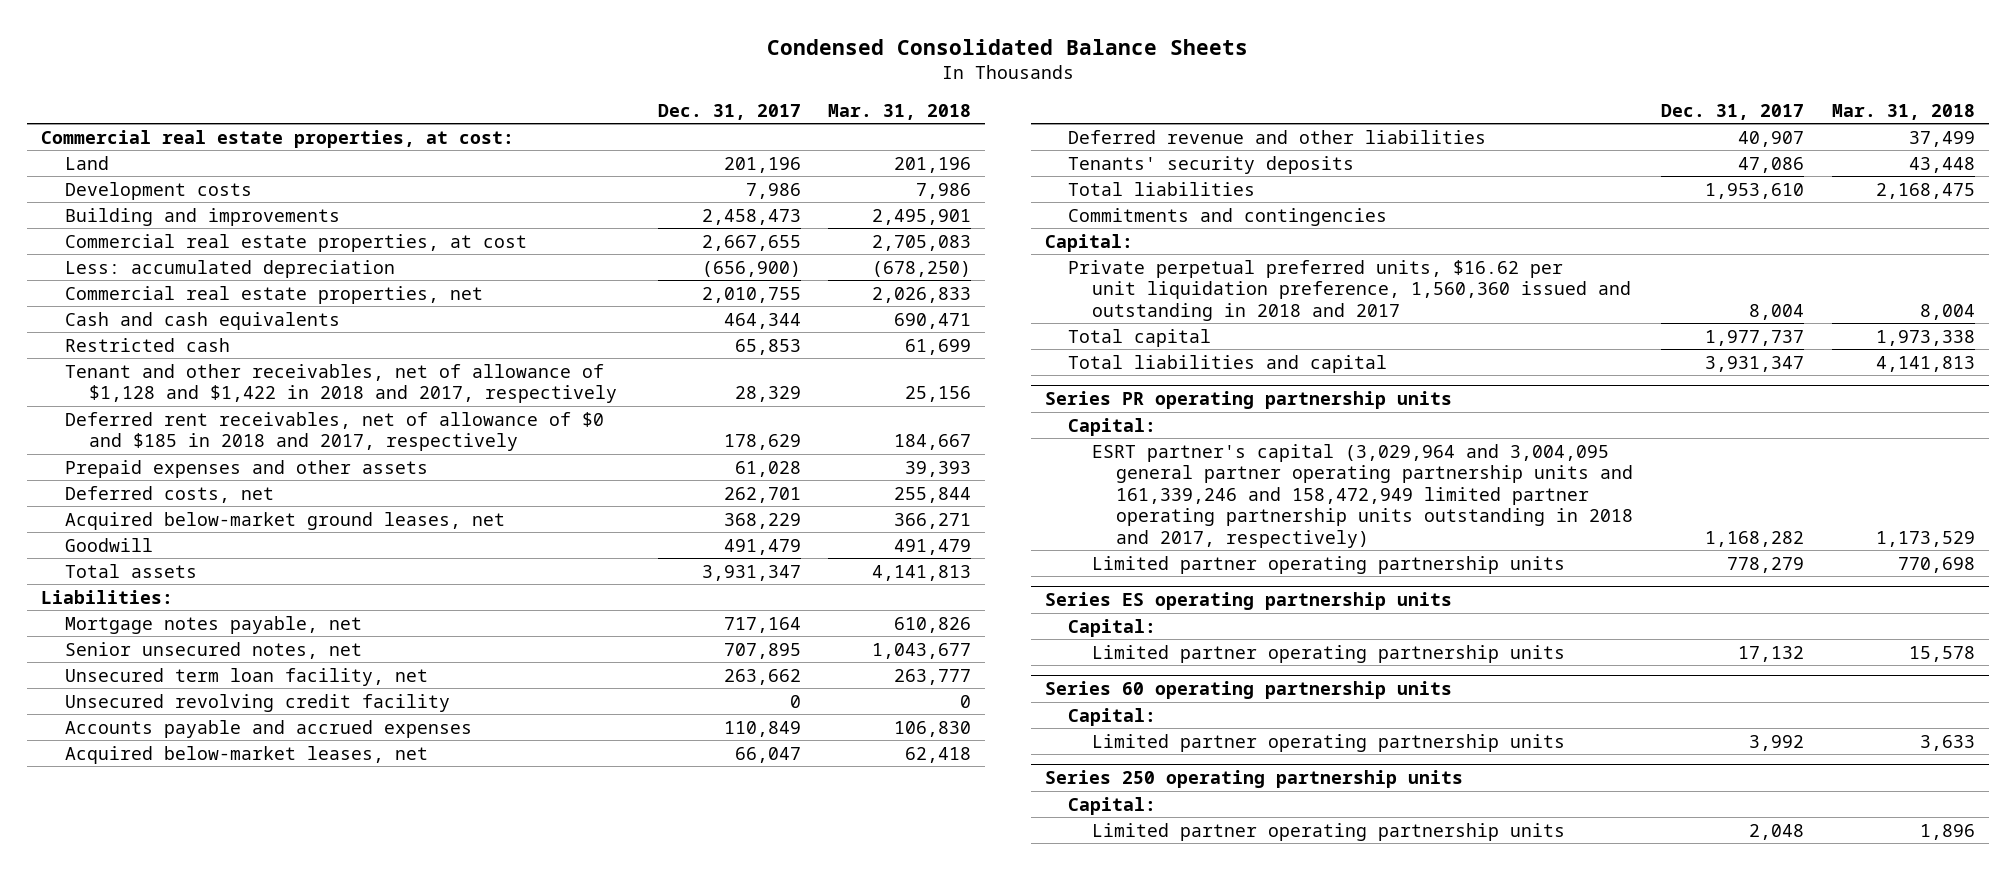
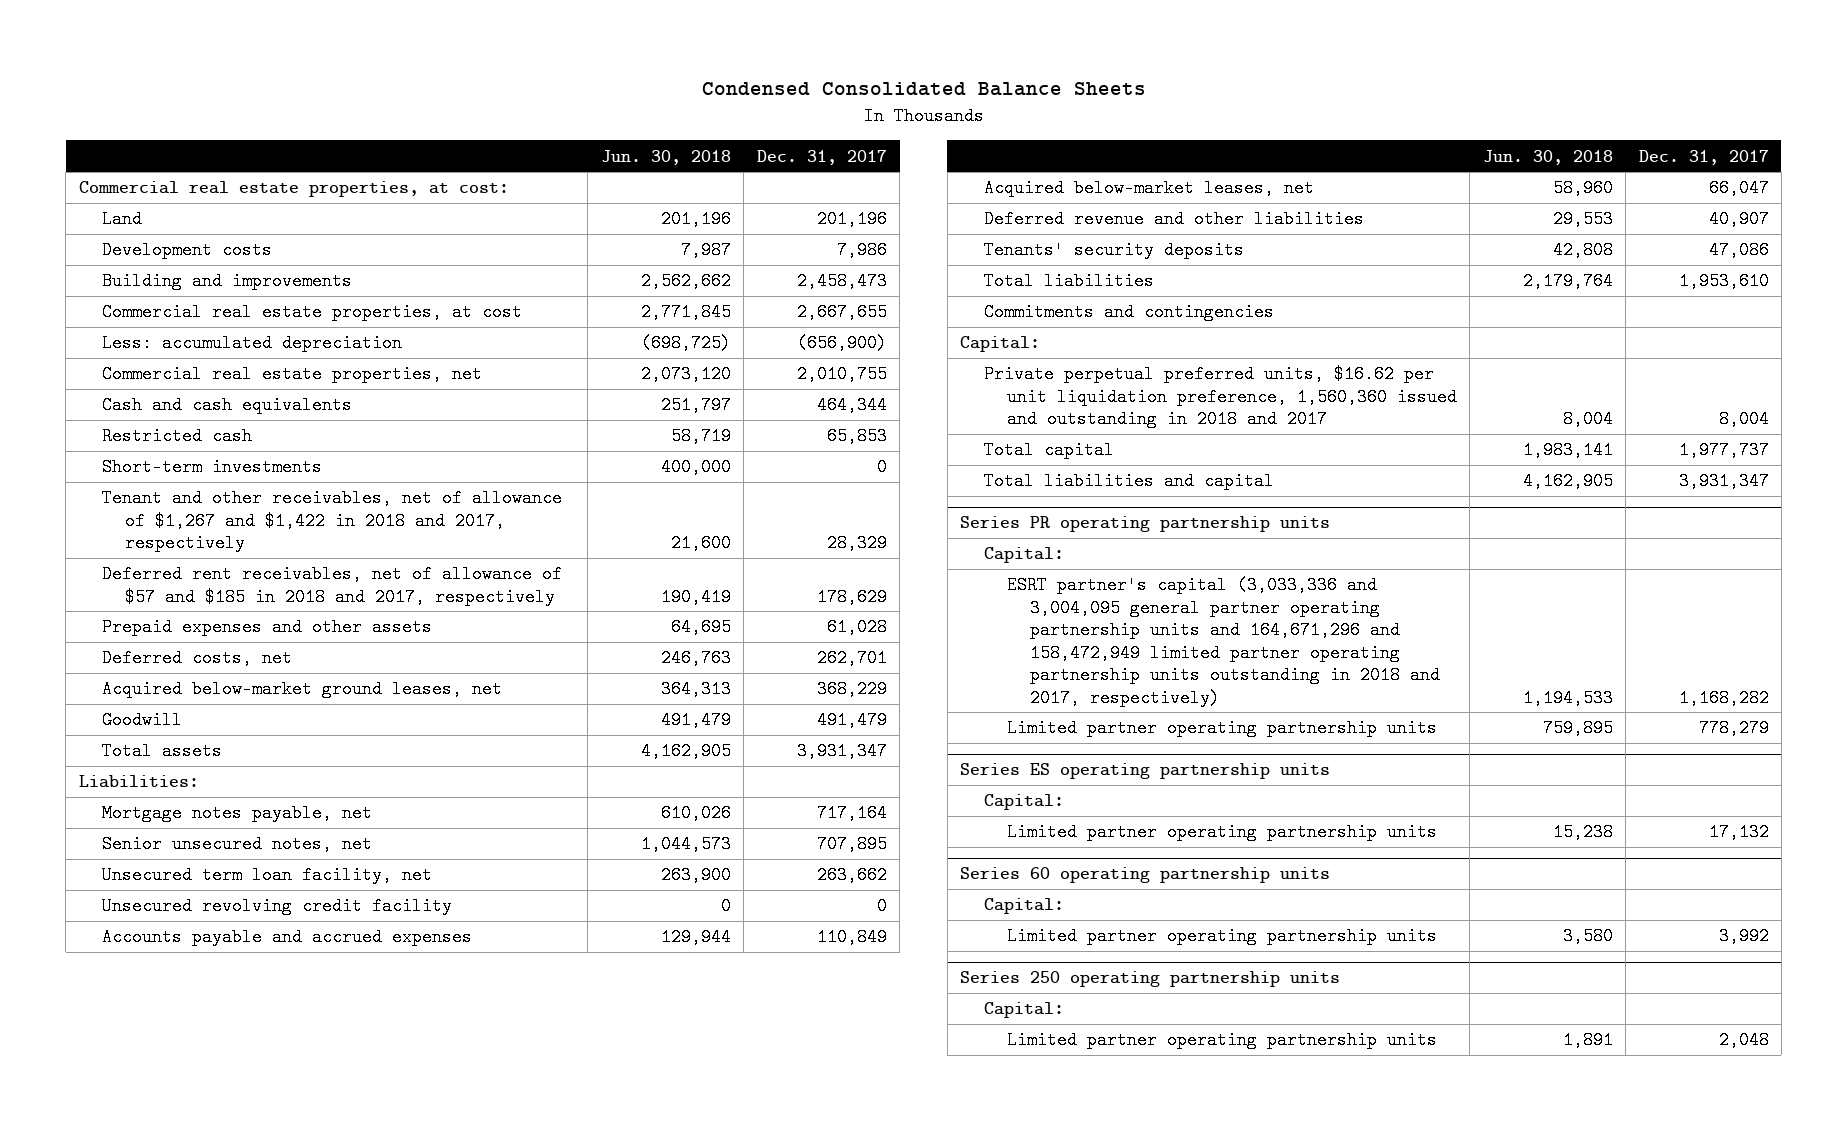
- | Dec. 31, 2017 | Mar. 31, 2018
+ | Jun. 30, 2018 | Dec. 31, 2017
- Tenant and other receivables, net of allowance of $1,128 and $1,422 in 2018 and 2017, respectively | 28,329 | 25,156
- Deferred rent receivables, net of allowance of $0 and $185 in 2018 and 2017, respectively | 178,629 | 184,667
+ Short-term investments | 400,000 | 0
+ Tenant and other receivables, net of allowance of $1,267 and $1,422 in 2018 and 2017, respectively | 21,600 | 28,329
+ Deferred rent receivables, net of allowance of $57 and $185 in 2018 and 2017, respectively | 190,419 | 178,629
@ Series PR operating partnership units
- ESRT partner's capital (3,029,964 and 3,004,095 general partner operating partnership units and 161,339,246 and 158,472,949 limited partner operating partnership units outstanding in 2018 and 2017, respectively) | 1,168,282 | 1,173,529
+ ESRT partner's capital (3,033,336 and 3,004,095 general partner operating partnership units and 164,671,296 and 158,472,949 limited partner operating partnership units outstanding in 2018 and 2017, respectively) | 1,194,533 | 1,168,282

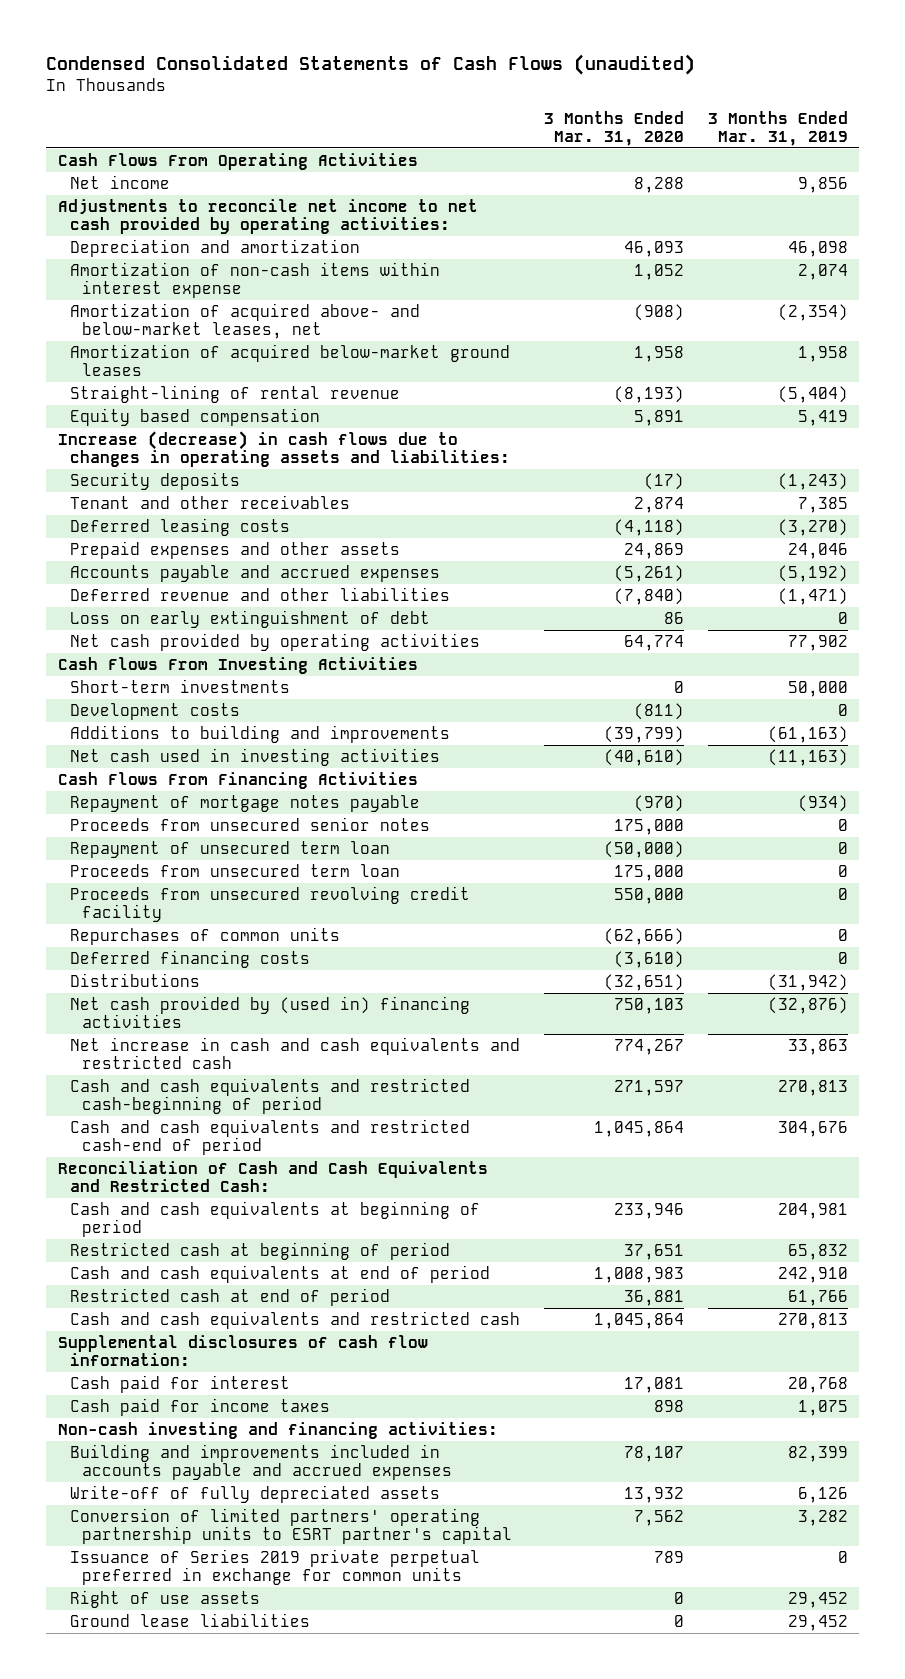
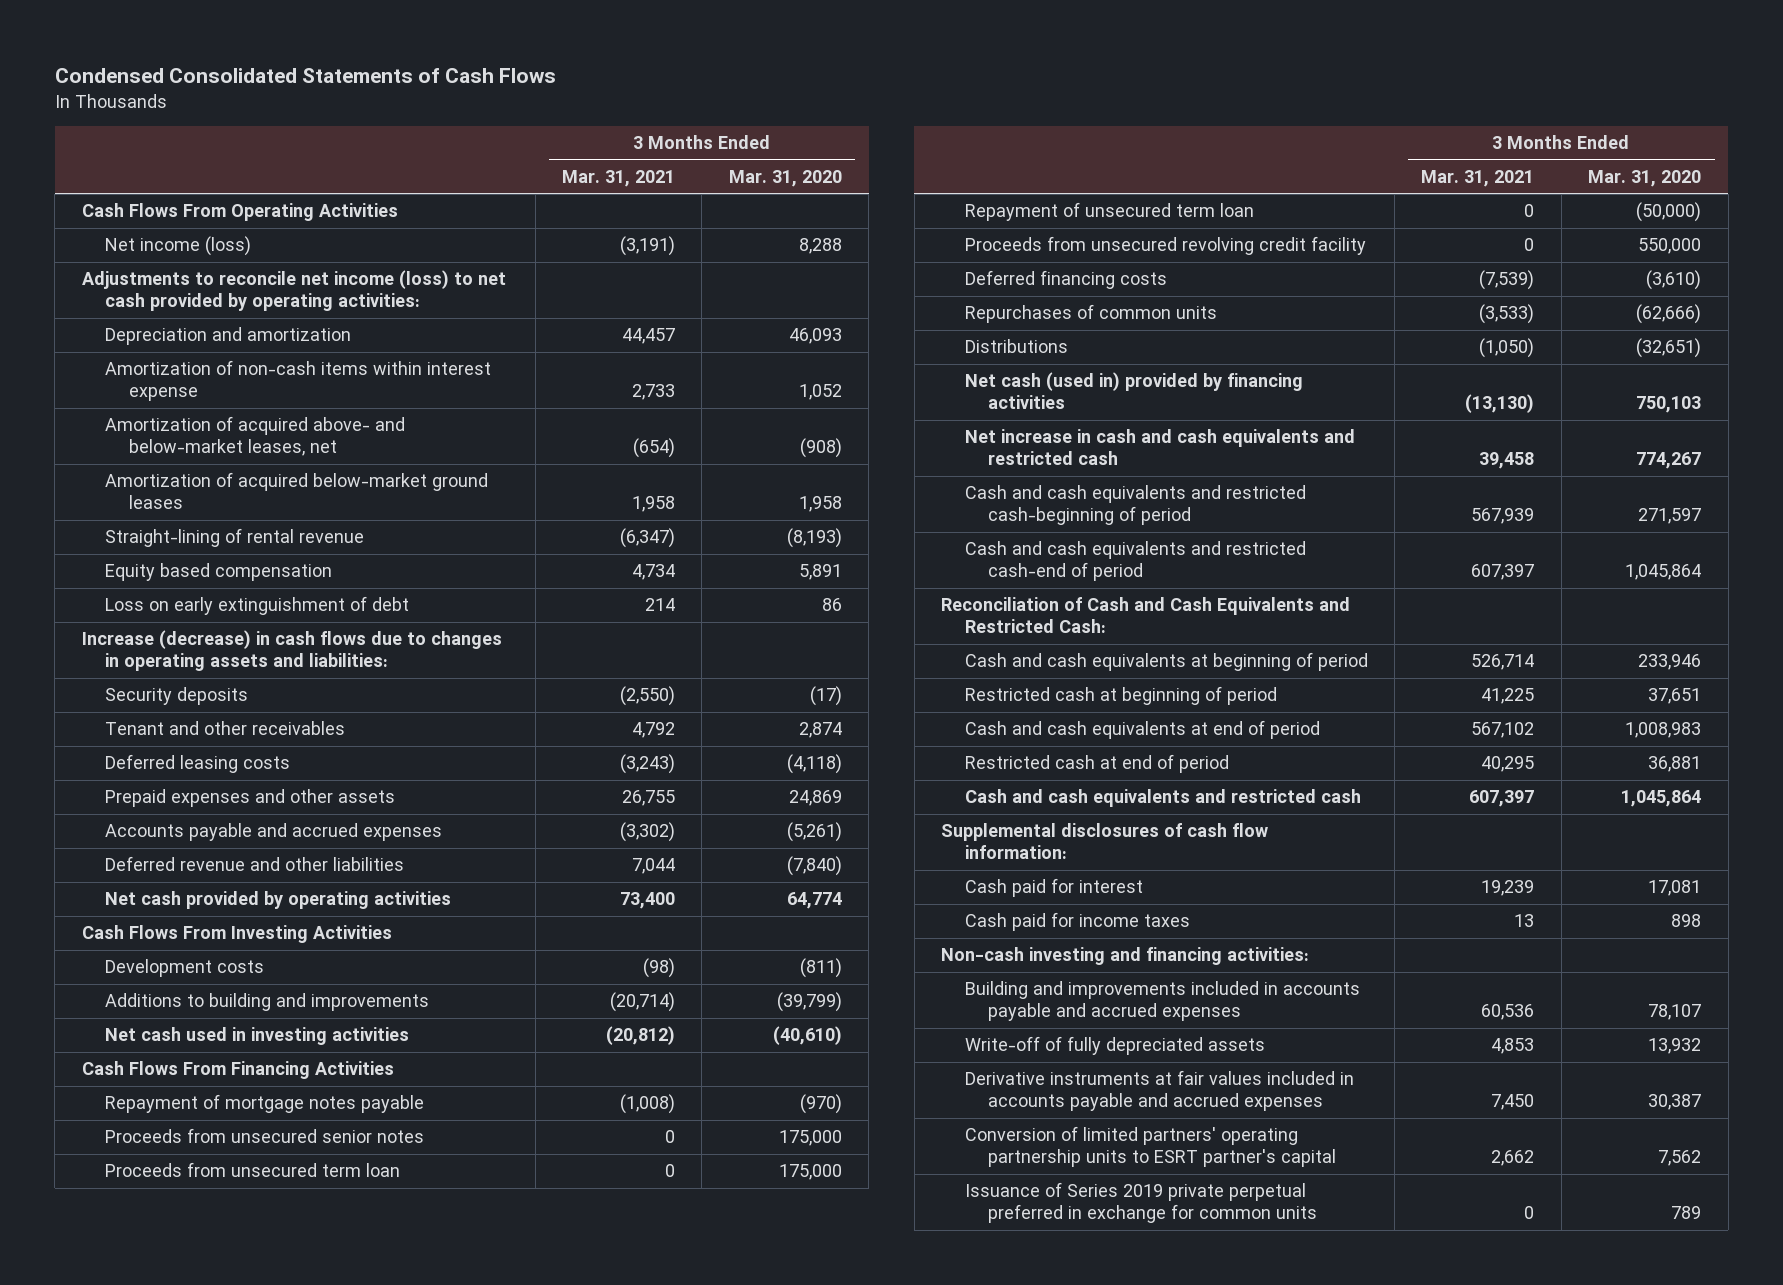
- Condensed Consolidated Statements of Cash Flows (unaudited)
+ Condensed Consolidated Statements of Cash Flows
- | 3 Months Ended Mar. 31, 2020 | 3 Months Ended Mar. 31, 2019
+ | 3 Months Ended Mar. 31, 2021 | 3 Months Ended Mar. 31, 2020
- Net income | 8,288 | 9,856
- Adjustments to reconcile net income to net cash provided by operating activities:
+ Net income (loss) | (3,191) | 8,288
+ Adjustments to reconcile net income (loss) to net cash provided by operating activities:
moved up: Loss on early extinguishment of debt | 214 | 86
- Short-term investments | 0 | 50,000
moved down: Repayment of unsecured term loan | 0 | (50,000)
moved down: Repurchases of common units | (3,533) | (62,666)
- Net cash provided by (used in) financing activities | 750,103 | (32,876)
+ Net cash (used in) provided by financing activities | (13,130) | 750,103
+ Derivative instruments at fair values included in accounts payable and accrued expenses | 7,450 | 30,387
- Right of use assets | 0 | 29,452
- Ground lease liabilities | 0 | 29,452

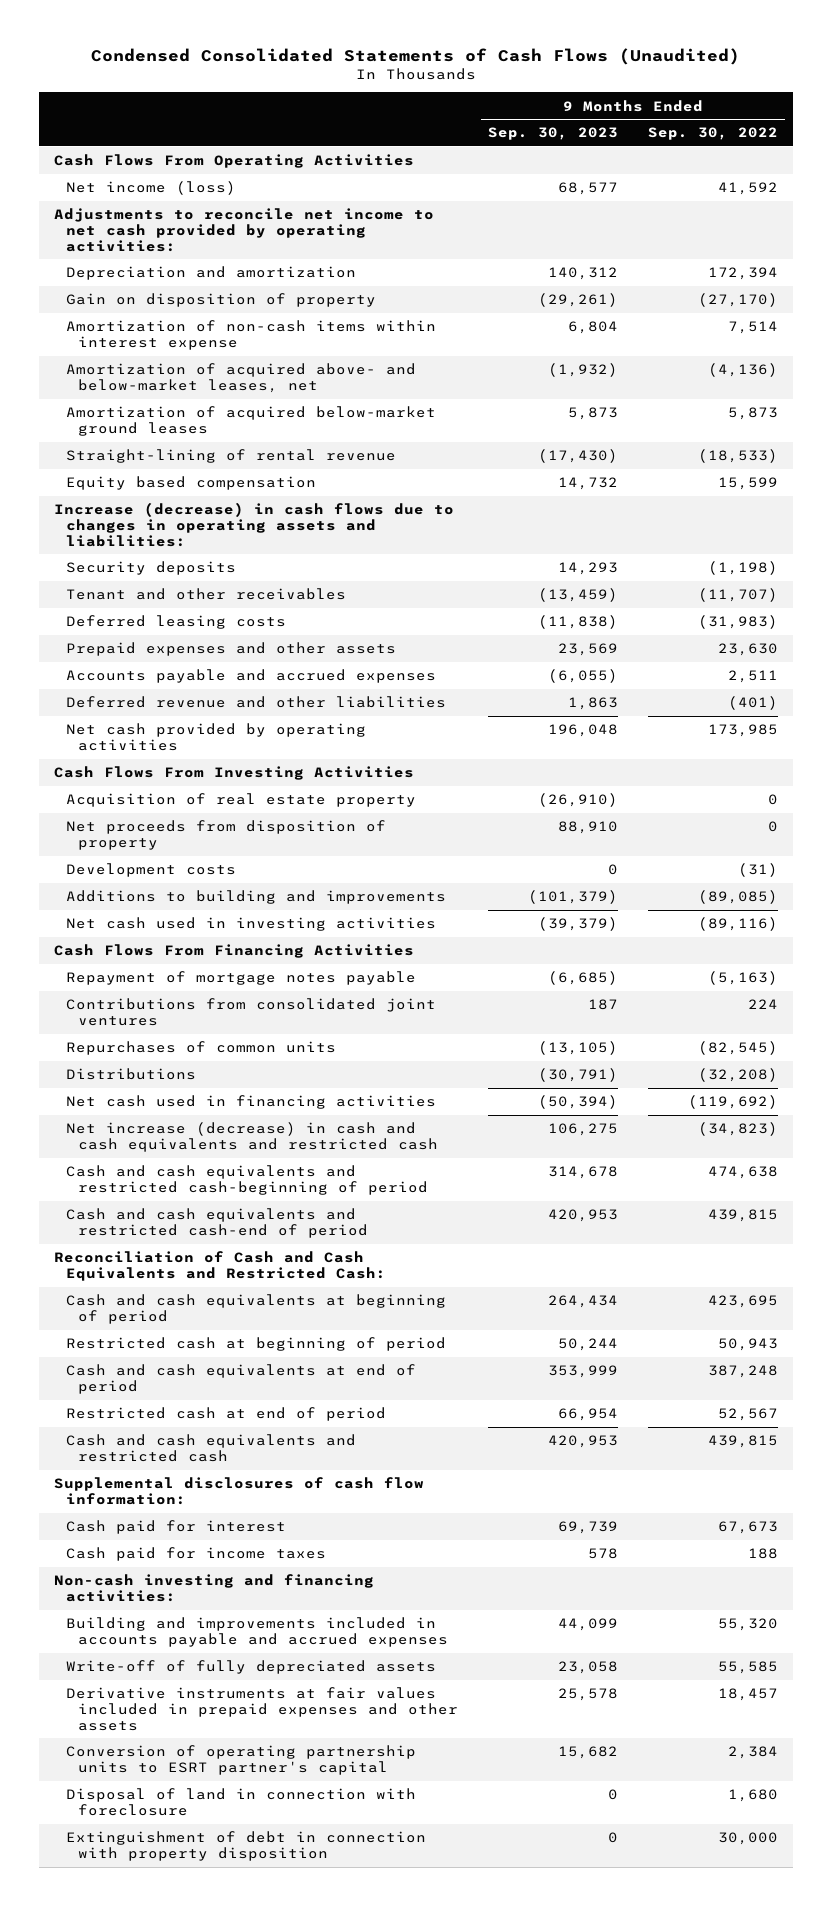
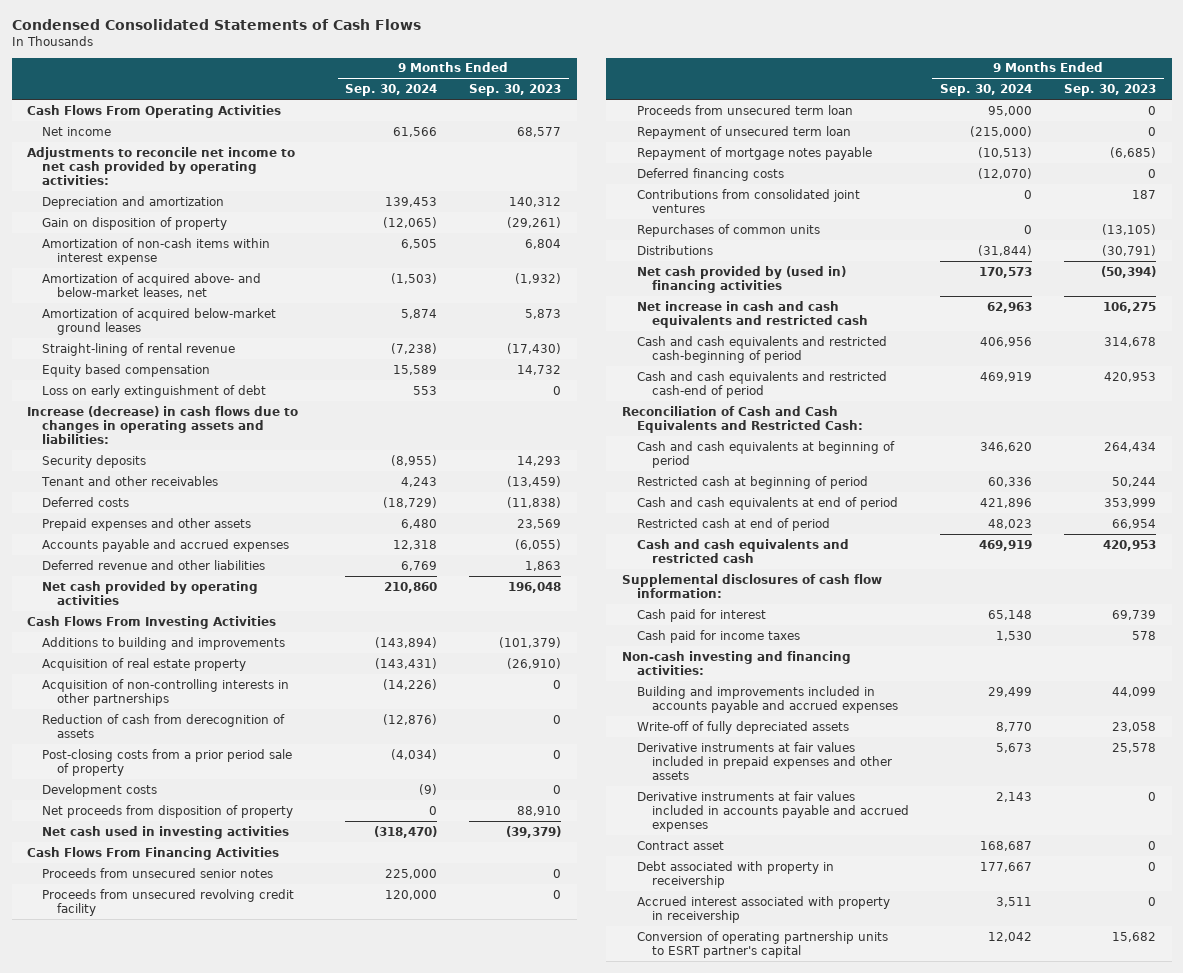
- Condensed Consolidated Statements of Cash Flows (Unaudited)
+ Condensed Consolidated Statements of Cash Flows
- | 9 Months Ended Sep. 30, 2023 | 9 Months Ended Sep. 30, 2022
+ | 9 Months Ended Sep. 30, 2024 | 9 Months Ended Sep. 30, 2023
- Net income (loss) | 68,577 | 41,592
+ Net income | 61,566 | 68,577
+ Loss on early extinguishment of debt | 553 | 0
- Deferred leasing costs | (11,838) | (31,983)
+ Deferred costs | (18,729) | (11,838)
moved up: Additions to building and improvements | (143,894) | (101,379)
+ Acquisition of non-controlling interests in other partnerships | (14,226) | 0
+ Reduction of cash from derecognition of assets | (12,876) | 0
+ Post-closing costs from a prior period sale of property | (4,034) | 0
moved down: Net proceeds from disposition of property | 0 | 88,910
+ Proceeds from unsecured senior notes | 225,000 | 0
+ Proceeds from unsecured revolving credit facility | 120,000 | 0
+ Proceeds from unsecured term loan | 95,000 | 0
+ Repayment of unsecured term loan | (215,000) | 0
+ Deferred financing costs | (12,070) | 0
- Net cash used in financing activities | (50,394) | (119,692)
- Net increase (decrease) in cash and cash equivalents and restricted cash | 106,275 | (34,823)
+ Net cash provided by (used in) financing activities | 170,573 | (50,394)
+ Net increase in cash and cash equivalents and restricted cash | 62,963 | 106,275
+ Derivative instruments at fair values included in accounts payable and accrued expenses | 2,143 | 0
+ Contract asset | 168,687 | 0
+ Debt associated with property in receivership | 177,667 | 0
+ Accrued interest associated with property in receivership | 3,511 | 0
- Disposal of land in connection with foreclosure | 0 | 1,680
- Extinguishment of debt in connection with property disposition | 0 | 30,000

